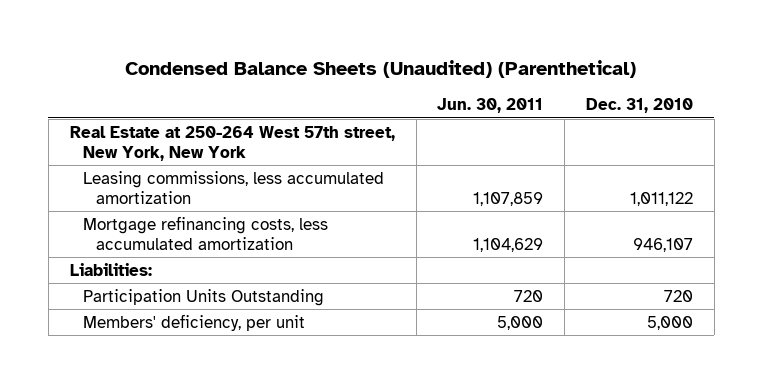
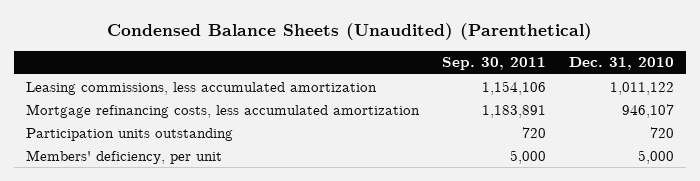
- | Jun. 30, 2011 | Dec. 31, 2010
+ | Sep. 30, 2011 | Dec. 31, 2010
- Real Estate at 250-264 West 57th street, New York, New York
- Liabilities:
- Participation Units Outstanding | 720 | 720
+ Participation units outstanding | 720 | 720

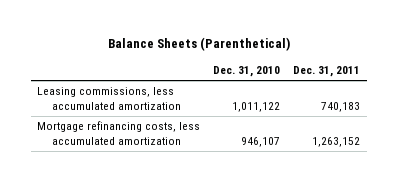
- Condensed Balance Sheets (Unaudited) (Parenthetical)
+ Balance Sheets (Parenthetical)
- | Sep. 30, 2011 | Dec. 31, 2010
+ | Dec. 31, 2010 | Dec. 31, 2011
- Participation units outstanding | 720 | 720
- Members' deficiency, per unit | 5,000 | 5,000

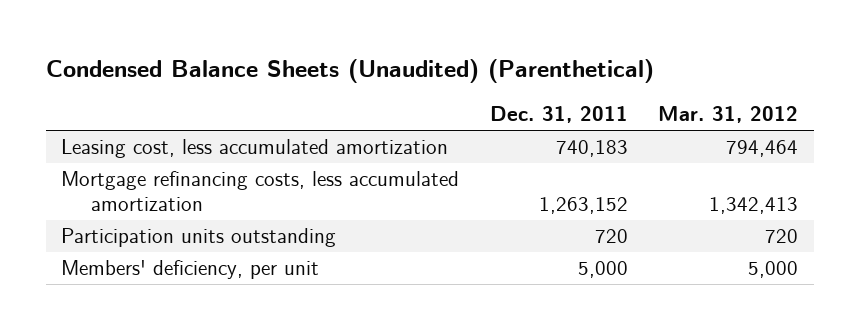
- Balance Sheets (Parenthetical)
+ Condensed Balance Sheets (Unaudited) (Parenthetical)
- | Dec. 31, 2010 | Dec. 31, 2011
+ | Dec. 31, 2011 | Mar. 31, 2012
- Leasing commissions, less accumulated amortization | 1,011,122 | 740,183
+ Leasing cost, less accumulated amortization | 740,183 | 794,464
+ Participation units outstanding | 720 | 720
+ Members' deficiency, per unit | 5,000 | 5,000

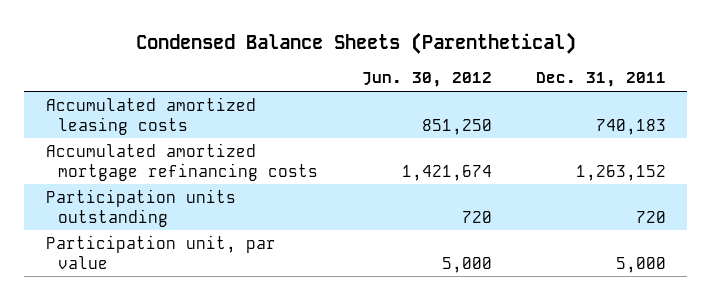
- Condensed Balance Sheets (Unaudited) (Parenthetical)
+ Condensed Balance Sheets (Parenthetical)
- | Dec. 31, 2011 | Mar. 31, 2012
+ | Jun. 30, 2012 | Dec. 31, 2011
- Leasing cost, less accumulated amortization | 740,183 | 794,464
- Mortgage refinancing costs, less accumulated amortization | 1,263,152 | 1,342,413
+ Accumulated amortized leasing costs | 851,250 | 740,183
+ Accumulated amortized mortgage refinancing costs | 1,421,674 | 1,263,152
- Members' deficiency, per unit | 5,000 | 5,000
+ Participation unit, par value | 5,000 | 5,000

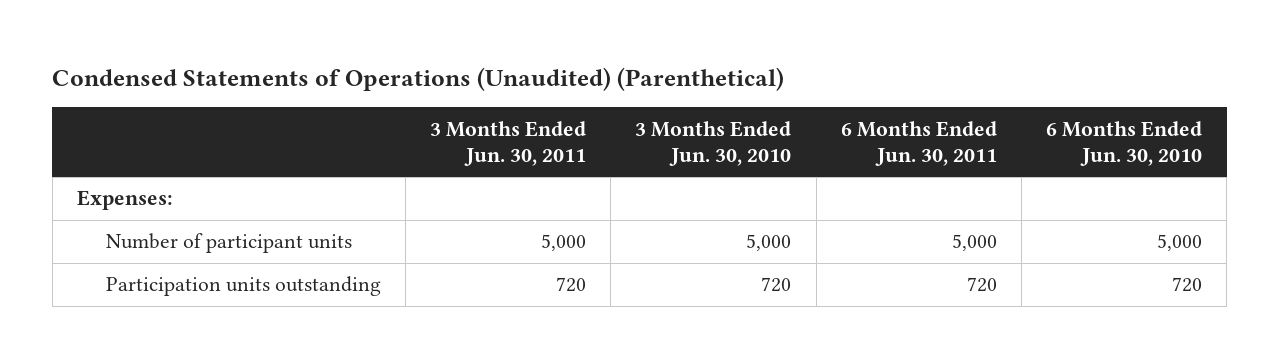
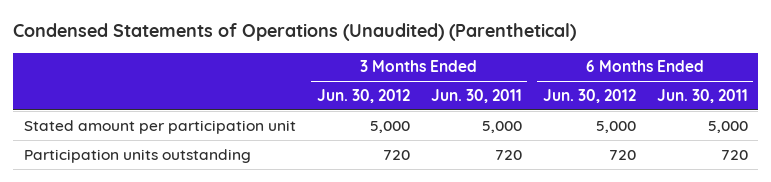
- | 3 Months Ended Jun. 30, 2011 | 3 Months Ended Jun. 30, 2010 | 6 Months Ended Jun. 30, 2011 | 6 Months Ended Jun. 30, 2010
+ | 3 Months Ended Jun. 30, 2012 | 3 Months Ended Jun. 30, 2011 | 6 Months Ended Jun. 30, 2012 | 6 Months Ended Jun. 30, 2011
- Expenses:
- Number of participant units | 5,000 | 5,000 | 5,000 | 5,000
+ Stated amount per participation unit | 5,000 | 5,000 | 5,000 | 5,000

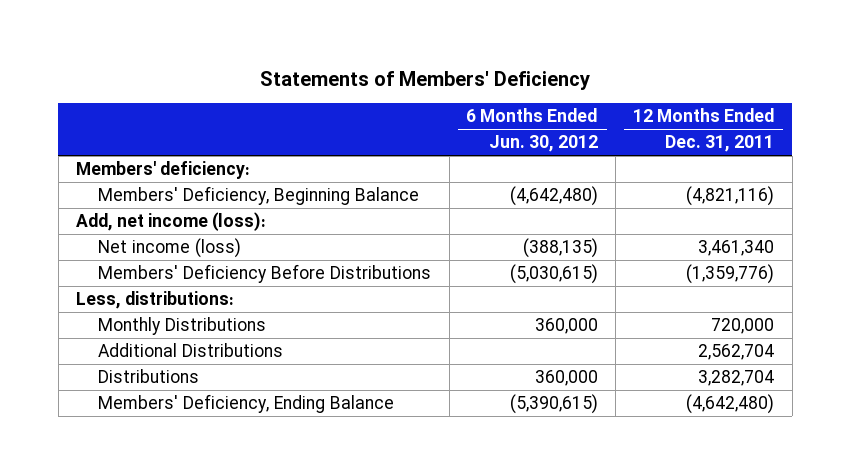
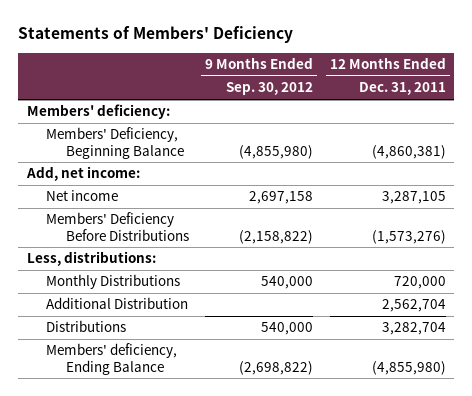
- | 6 Months Ended Jun. 30, 2012 | 12 Months Ended Dec. 31, 2011
+ | 9 Months Ended Sep. 30, 2012 | 12 Months Ended Dec. 31, 2011
- Members' Deficiency, Beginning Balance | (4,642,480) | (4,821,116)
- Add, net income (loss):
- Net income (loss) | (388,135) | 3,461,340
- Members' Deficiency Before Distributions | (5,030,615) | (1,359,776)
+ Members' Deficiency, Beginning Balance | (4,855,980) | (4,860,381)
+ Add, net income:
+ Net income | 2,697,158 | 3,287,105
+ Members' Deficiency Before Distributions | (2,158,822) | (1,573,276)
- Additional Distributions | | 2,562,704
+ Additional Distribution | | 2,562,704
- Members' Deficiency, Ending Balance | (5,390,615) | (4,642,480)
+ Members' deficiency, Ending Balance | (2,698,822) | (4,855,980)

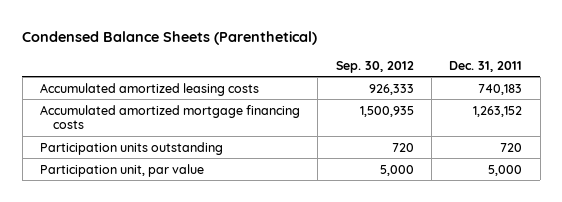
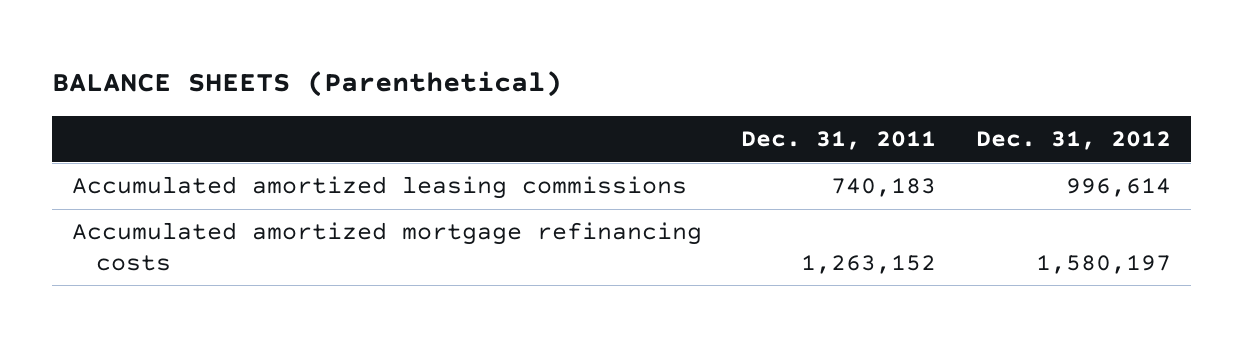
- Condensed Balance Sheets (Parenthetical)
+ BALANCE SHEETS (Parenthetical)
- | Sep. 30, 2012 | Dec. 31, 2011
+ | Dec. 31, 2011 | Dec. 31, 2012
- Accumulated amortized leasing costs | 926,333 | 740,183
- Accumulated amortized mortgage financing costs | 1,500,935 | 1,263,152
- Participation units outstanding | 720 | 720
- Participation unit, par value | 5,000 | 5,000
+ Accumulated amortized leasing commissions | 740,183 | 996,614
+ Accumulated amortized mortgage refinancing costs | 1,263,152 | 1,580,197

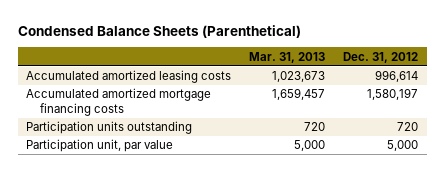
- BALANCE SHEETS (Parenthetical)
+ Condensed Balance Sheets (Parenthetical)
- | Dec. 31, 2011 | Dec. 31, 2012
+ | Mar. 31, 2013 | Dec. 31, 2012
- Accumulated amortized leasing commissions | 740,183 | 996,614
- Accumulated amortized mortgage refinancing costs | 1,263,152 | 1,580,197
+ Accumulated amortized leasing costs | 1,023,673 | 996,614
+ Accumulated amortized mortgage financing costs | 1,659,457 | 1,580,197
+ Participation units outstanding | 720 | 720
+ Participation unit, par value | 5,000 | 5,000

